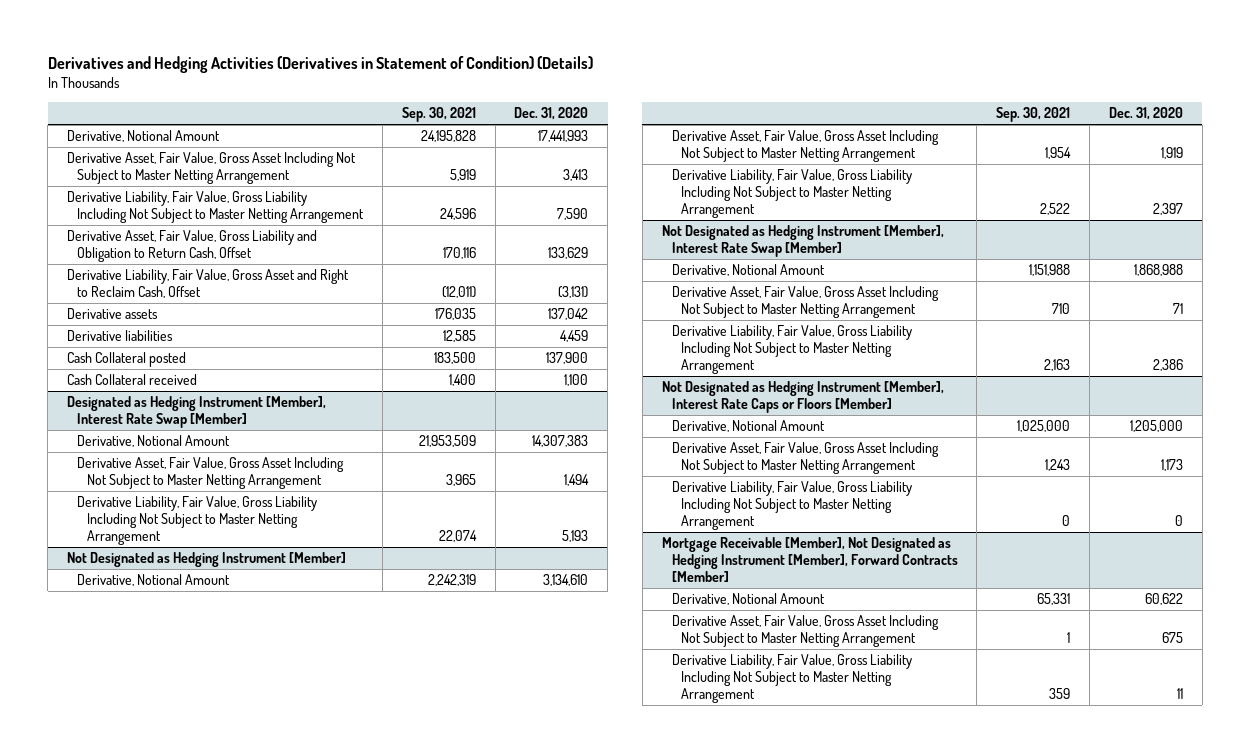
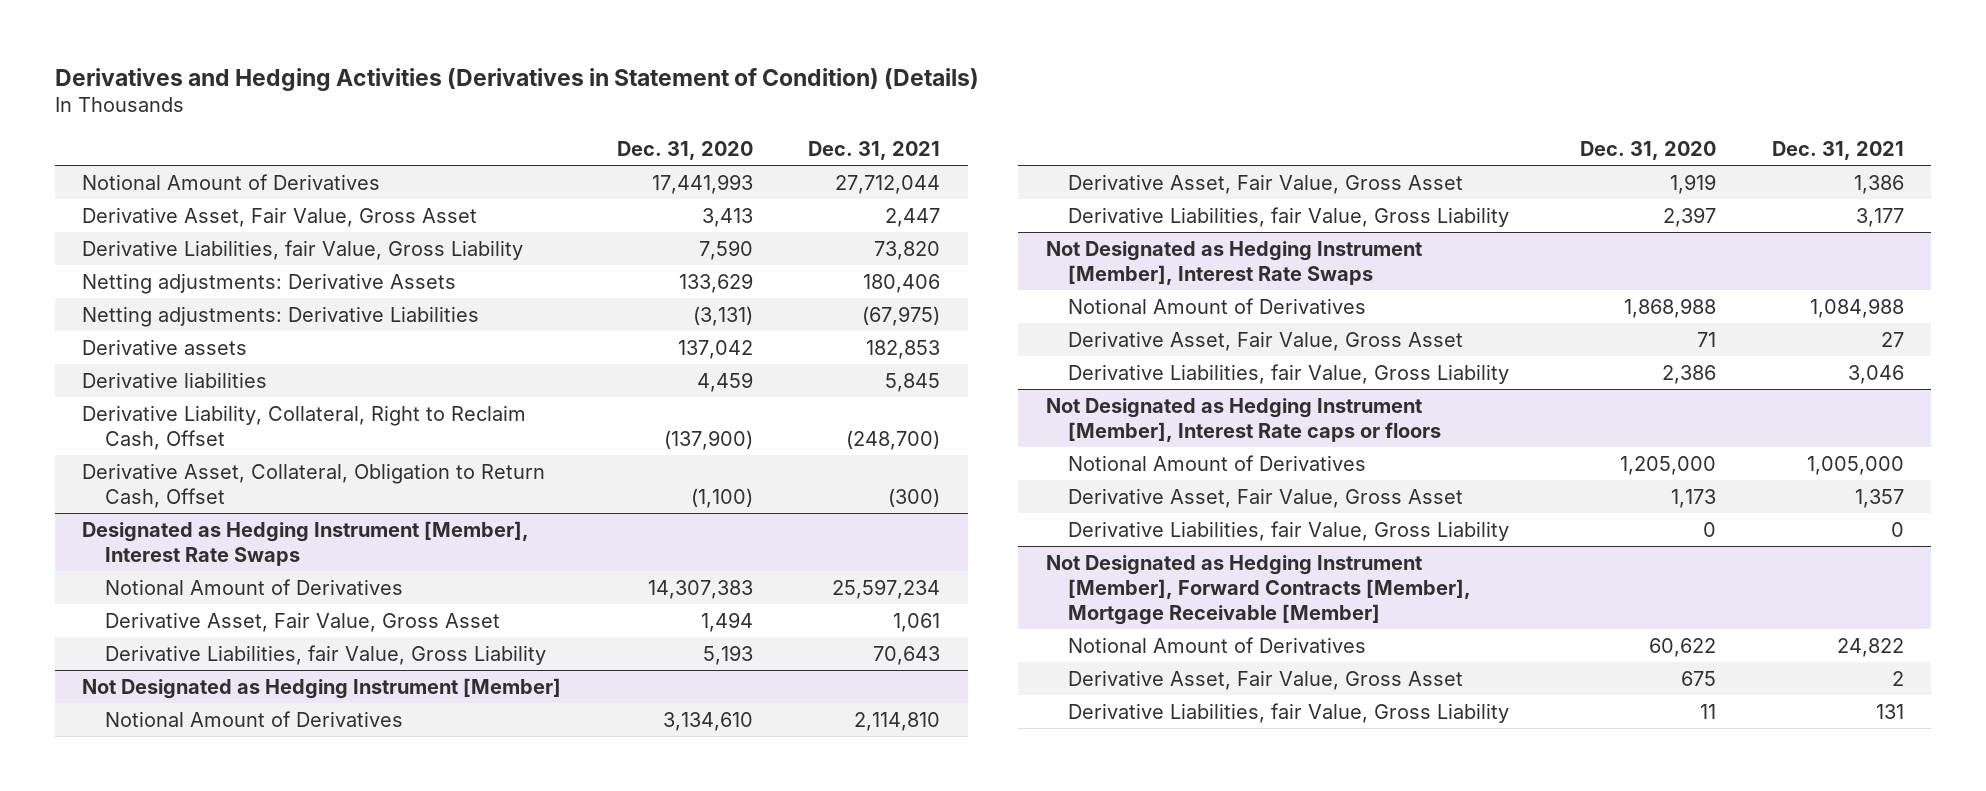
- | Sep. 30, 2021 | Dec. 31, 2020
+ | Dec. 31, 2020 | Dec. 31, 2021
- Derivative, Notional Amount | 24,195,828 | 17,441,993
- Derivative Asset, Fair Value, Gross Asset Including Not Subject to Master Netting Arrangement | 5,919 | 3,413
- Derivative Liability, Fair Value, Gross Liability Including Not Subject to Master Netting Arrangement | 24,596 | 7,590
- Derivative Asset, Fair Value, Gross Liability and Obligation to Return Cash, Offset | 170,116 | 133,629
- Derivative Liability, Fair Value, Gross Asset and Right to Reclaim Cash, Offset | (12,011) | (3,131)
+ Notional Amount of Derivatives | 17,441,993 | 27,712,044
+ Derivative Asset, Fair Value, Gross Asset | 3,413 | 2,447
+ Derivative Liabilities, fair Value, Gross Liability | 7,590 | 73,820
+ Netting adjustments: Derivative Assets | 133,629 | 180,406
+ Netting adjustments: Derivative Liabilities | (3,131) | (67,975)
- Cash Collateral posted | 183,500 | 137,900
- Cash Collateral received | 1,400 | 1,100
- Designated as Hedging Instrument [Member], Interest Rate Swap [Member]
- Derivative, Notional Amount | 21,953,509 | 14,307,383
- Derivative Asset, Fair Value, Gross Asset Including Not Subject to Master Netting Arrangement | 3,965 | 1,494
- Derivative Liability, Fair Value, Gross Liability Including Not Subject to Master Netting Arrangement | 22,074 | 5,193
+ Derivative Liability, Collateral, Right to Reclaim Cash, Offset | (137,900) | (248,700)
+ Derivative Asset, Collateral, Obligation to Return Cash, Offset | (1,100) | (300)
+ Designated as Hedging Instrument [Member], Interest Rate Swaps
+ Notional Amount of Derivatives | 14,307,383 | 25,597,234
+ Derivative Asset, Fair Value, Gross Asset | 1,494 | 1,061
+ Derivative Liabilities, fair Value, Gross Liability | 5,193 | 70,643
@ Not Designated as Hedging Instrument [Member]
- Derivative, Notional Amount | 2,242,319 | 3,134,610
- Derivative Asset, Fair Value, Gross Asset Including Not Subject to Master Netting Arrangement | 1,954 | 1,919
- Derivative Liability, Fair Value, Gross Liability Including Not Subject to Master Netting Arrangement | 2,522 | 2,397
- Not Designated as Hedging Instrument [Member], Interest Rate Swap [Member]
- Derivative, Notional Amount | 1,151,988 | 1,868,988
- Derivative Asset, Fair Value, Gross Asset Including Not Subject to Master Netting Arrangement | 710 | 71
- Derivative Liability, Fair Value, Gross Liability Including Not Subject to Master Netting Arrangement | 2,163 | 2,386
- Not Designated as Hedging Instrument [Member], Interest Rate Caps or Floors [Member]
- Derivative, Notional Amount | 1,025,000 | 1,205,000
- Derivative Asset, Fair Value, Gross Asset Including Not Subject to Master Netting Arrangement | 1,243 | 1,173
- Derivative Liability, Fair Value, Gross Liability Including Not Subject to Master Netting Arrangement | 0 | 0
- Mortgage Receivable [Member], Not Designated as Hedging Instrument [Member], Forward Contracts [Member]
- Derivative, Notional Amount | 65,331 | 60,622
- Derivative Asset, Fair Value, Gross Asset Including Not Subject to Master Netting Arrangement | 1 | 675
- Derivative Liability, Fair Value, Gross Liability Including Not Subject to Master Netting Arrangement | 359 | 11
@ Not Designated as Hedging Instrument [Member]
+ Notional Amount of Derivatives | 3,134,610 | 2,114,810
+ Derivative Asset, Fair Value, Gross Asset | 1,919 | 1,386
+ Derivative Liabilities, fair Value, Gross Liability | 2,397 | 3,177
+ Not Designated as Hedging Instrument [Member], Interest Rate Swaps
+ Notional Amount of Derivatives | 1,868,988 | 1,084,988
+ Derivative Asset, Fair Value, Gross Asset | 71 | 27
+ Derivative Liabilities, fair Value, Gross Liability | 2,386 | 3,046
+ Not Designated as Hedging Instrument [Member], Interest Rate caps or floors
+ Notional Amount of Derivatives | 1,205,000 | 1,005,000
+ Derivative Asset, Fair Value, Gross Asset | 1,173 | 1,357
+ Derivative Liabilities, fair Value, Gross Liability | 0 | 0
+ Not Designated as Hedging Instrument [Member], Forward Contracts [Member], Mortgage Receivable [Member]
+ Notional Amount of Derivatives | 60,622 | 24,822
+ Derivative Asset, Fair Value, Gross Asset | 675 | 2
+ Derivative Liabilities, fair Value, Gross Liability | 11 | 131

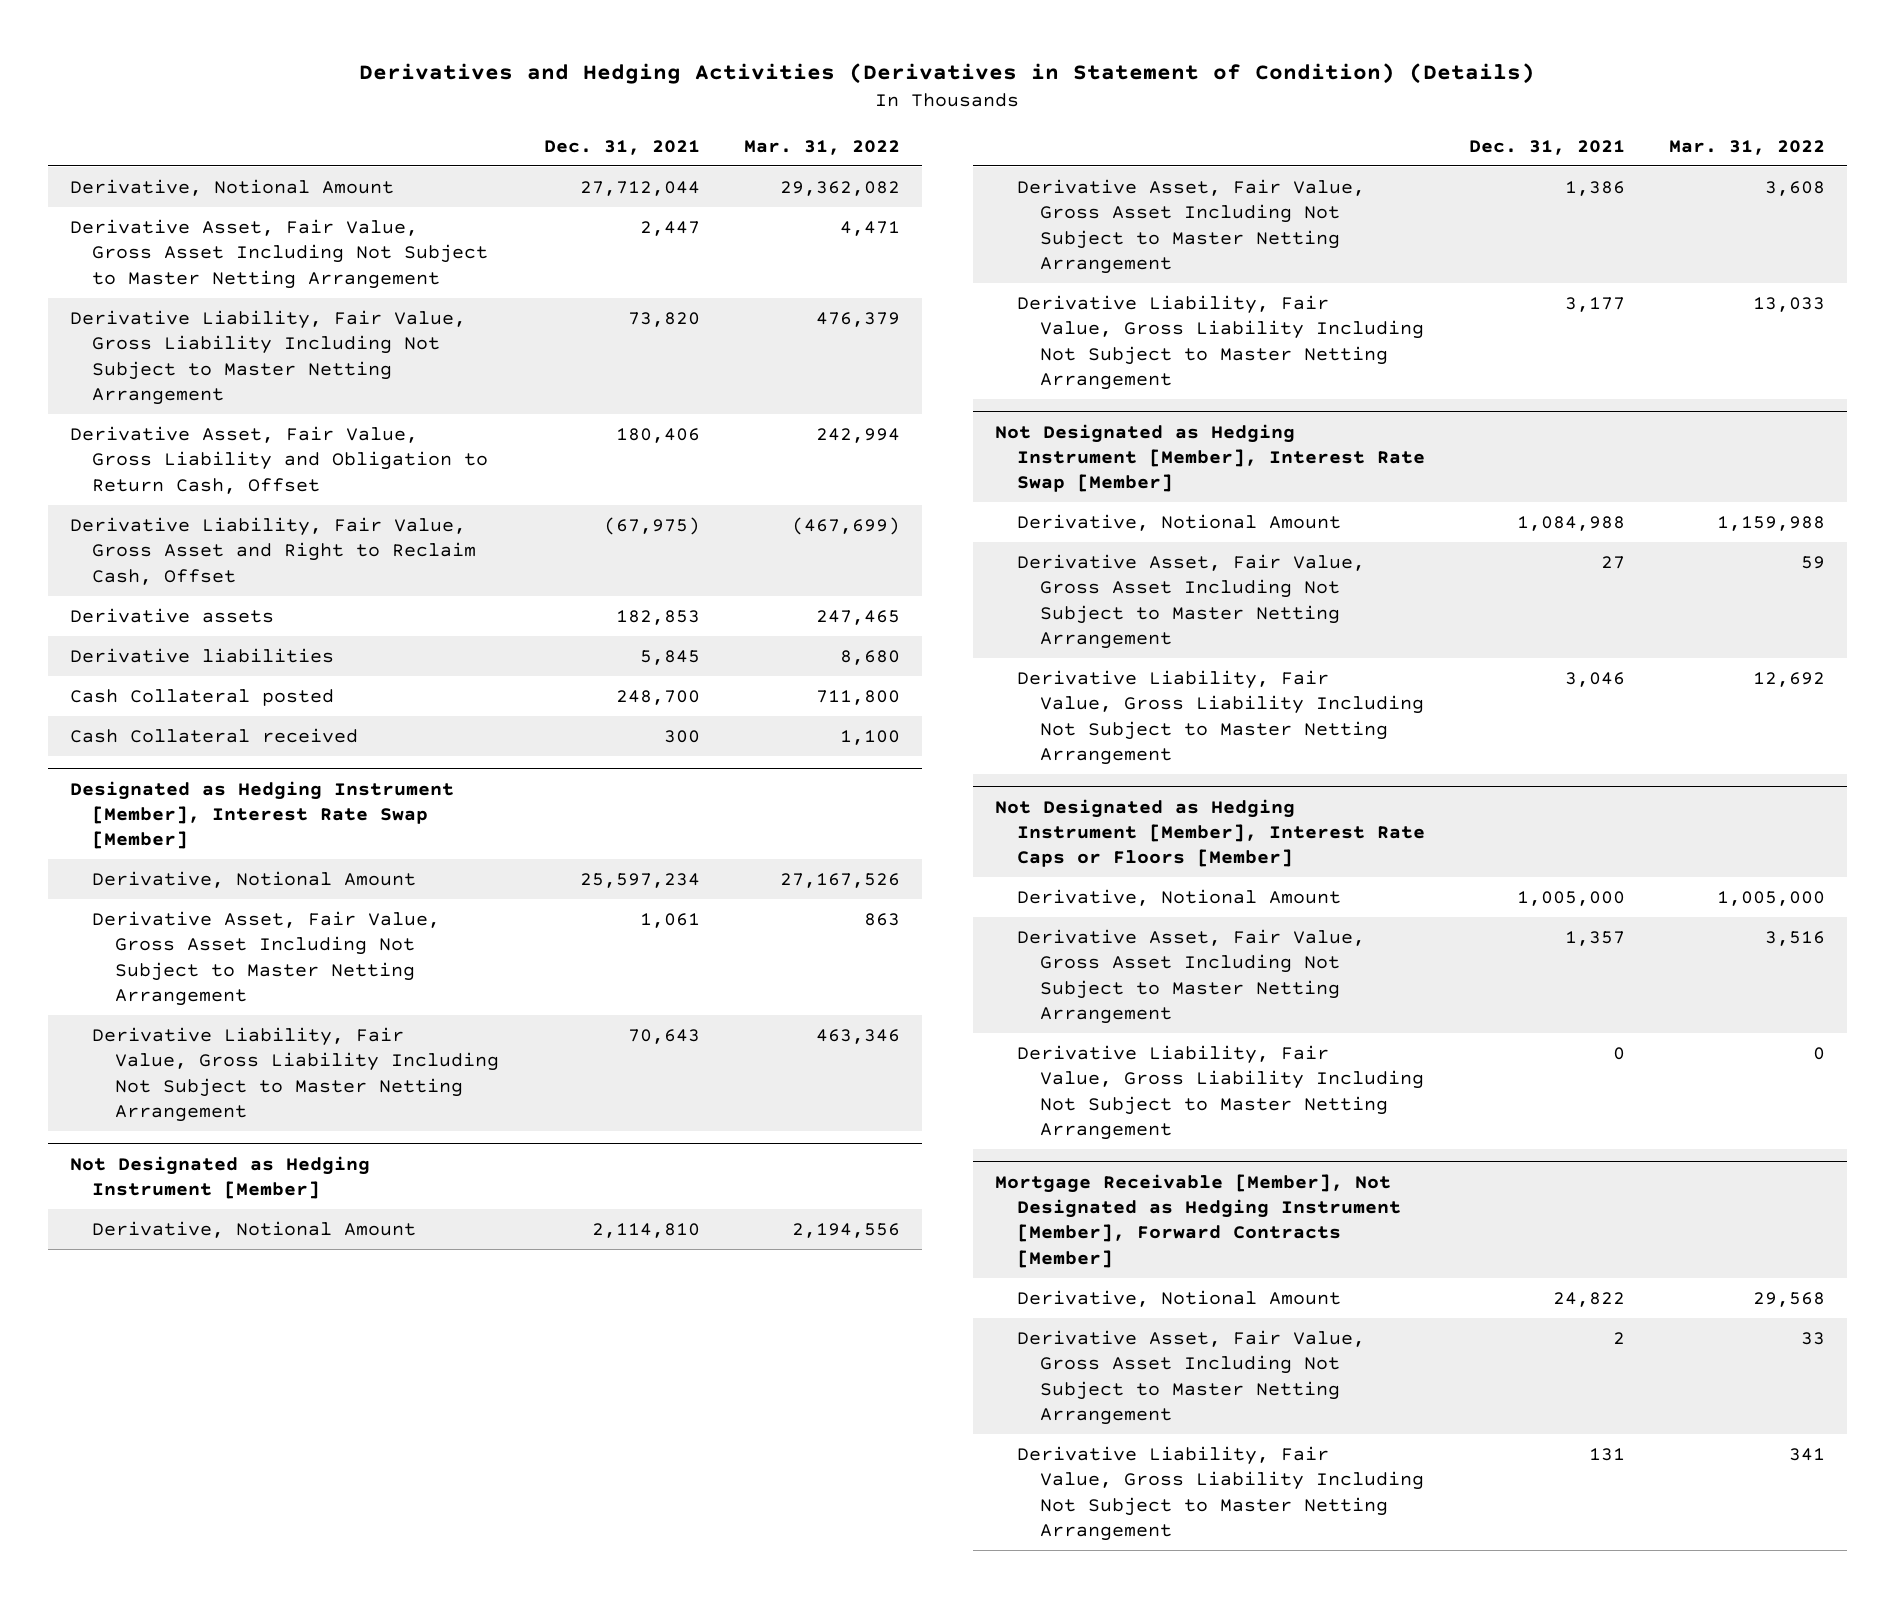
- | Dec. 31, 2020 | Dec. 31, 2021
+ | Dec. 31, 2021 | Mar. 31, 2022
- Notional Amount of Derivatives | 17,441,993 | 27,712,044
- Derivative Asset, Fair Value, Gross Asset | 3,413 | 2,447
- Derivative Liabilities, fair Value, Gross Liability | 7,590 | 73,820
- Netting adjustments: Derivative Assets | 133,629 | 180,406
- Netting adjustments: Derivative Liabilities | (3,131) | (67,975)
+ Derivative, Notional Amount | 27,712,044 | 29,362,082
+ Derivative Asset, Fair Value, Gross Asset Including Not Subject to Master Netting Arrangement | 2,447 | 4,471
+ Derivative Liability, Fair Value, Gross Liability Including Not Subject to Master Netting Arrangement | 73,820 | 476,379
+ Derivative Asset, Fair Value, Gross Liability and Obligation to Return Cash, Offset | 180,406 | 242,994
+ Derivative Liability, Fair Value, Gross Asset and Right to Reclaim Cash, Offset | (67,975) | (467,699)
- Derivative Liability, Collateral, Right to Reclaim Cash, Offset | (137,900) | (248,700)
- Derivative Asset, Collateral, Obligation to Return Cash, Offset | (1,100) | (300)
- Designated as Hedging Instrument [Member], Interest Rate Swaps
- Notional Amount of Derivatives | 14,307,383 | 25,597,234
- Derivative Asset, Fair Value, Gross Asset | 1,494 | 1,061
- Derivative Liabilities, fair Value, Gross Liability | 5,193 | 70,643
+ Cash Collateral posted | 248,700 | 711,800
+ Cash Collateral received | 300 | 1,100
+ Designated as Hedging Instrument [Member], Interest Rate Swap [Member]
+ Derivative, Notional Amount | 25,597,234 | 27,167,526
+ Derivative Asset, Fair Value, Gross Asset Including Not Subject to Master Netting Arrangement | 1,061 | 863
+ Derivative Liability, Fair Value, Gross Liability Including Not Subject to Master Netting Arrangement | 70,643 | 463,346
@ Not Designated as Hedging Instrument [Member]
- Notional Amount of Derivatives | 3,134,610 | 2,114,810
- Derivative Asset, Fair Value, Gross Asset | 1,919 | 1,386
- Derivative Liabilities, fair Value, Gross Liability | 2,397 | 3,177
- Not Designated as Hedging Instrument [Member], Interest Rate Swaps
- Notional Amount of Derivatives | 1,868,988 | 1,084,988
- Derivative Asset, Fair Value, Gross Asset | 71 | 27
- Derivative Liabilities, fair Value, Gross Liability | 2,386 | 3,046
- Not Designated as Hedging Instrument [Member], Interest Rate caps or floors
- Notional Amount of Derivatives | 1,205,000 | 1,005,000
- Derivative Asset, Fair Value, Gross Asset | 1,173 | 1,357
- Derivative Liabilities, fair Value, Gross Liability | 0 | 0
- Not Designated as Hedging Instrument [Member], Forward Contracts [Member], Mortgage Receivable [Member]
- Notional Amount of Derivatives | 60,622 | 24,822
- Derivative Asset, Fair Value, Gross Asset | 675 | 2
- Derivative Liabilities, fair Value, Gross Liability | 11 | 131
@ Not Designated as Hedging Instrument [Member]
+ Derivative, Notional Amount | 2,114,810 | 2,194,556
+ Derivative Asset, Fair Value, Gross Asset Including Not Subject to Master Netting Arrangement | 1,386 | 3,608
+ Derivative Liability, Fair Value, Gross Liability Including Not Subject to Master Netting Arrangement | 3,177 | 13,033
+ Not Designated as Hedging Instrument [Member], Interest Rate Swap [Member]
+ Derivative, Notional Amount | 1,084,988 | 1,159,988
+ Derivative Asset, Fair Value, Gross Asset Including Not Subject to Master Netting Arrangement | 27 | 59
+ Derivative Liability, Fair Value, Gross Liability Including Not Subject to Master Netting Arrangement | 3,046 | 12,692
+ Not Designated as Hedging Instrument [Member], Interest Rate Caps or Floors [Member]
+ Derivative, Notional Amount | 1,005,000 | 1,005,000
+ Derivative Asset, Fair Value, Gross Asset Including Not Subject to Master Netting Arrangement | 1,357 | 3,516
+ Derivative Liability, Fair Value, Gross Liability Including Not Subject to Master Netting Arrangement | 0 | 0
+ Mortgage Receivable [Member], Not Designated as Hedging Instrument [Member], Forward Contracts [Member]
+ Derivative, Notional Amount | 24,822 | 29,568
+ Derivative Asset, Fair Value, Gross Asset Including Not Subject to Master Netting Arrangement | 2 | 33
+ Derivative Liability, Fair Value, Gross Liability Including Not Subject to Master Netting Arrangement | 131 | 341

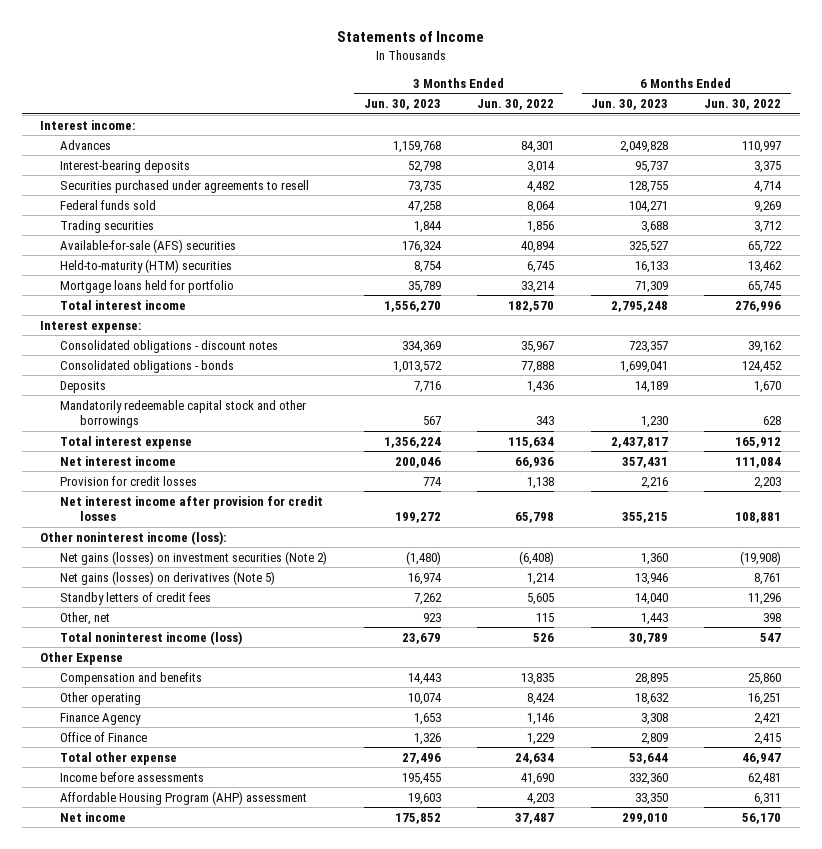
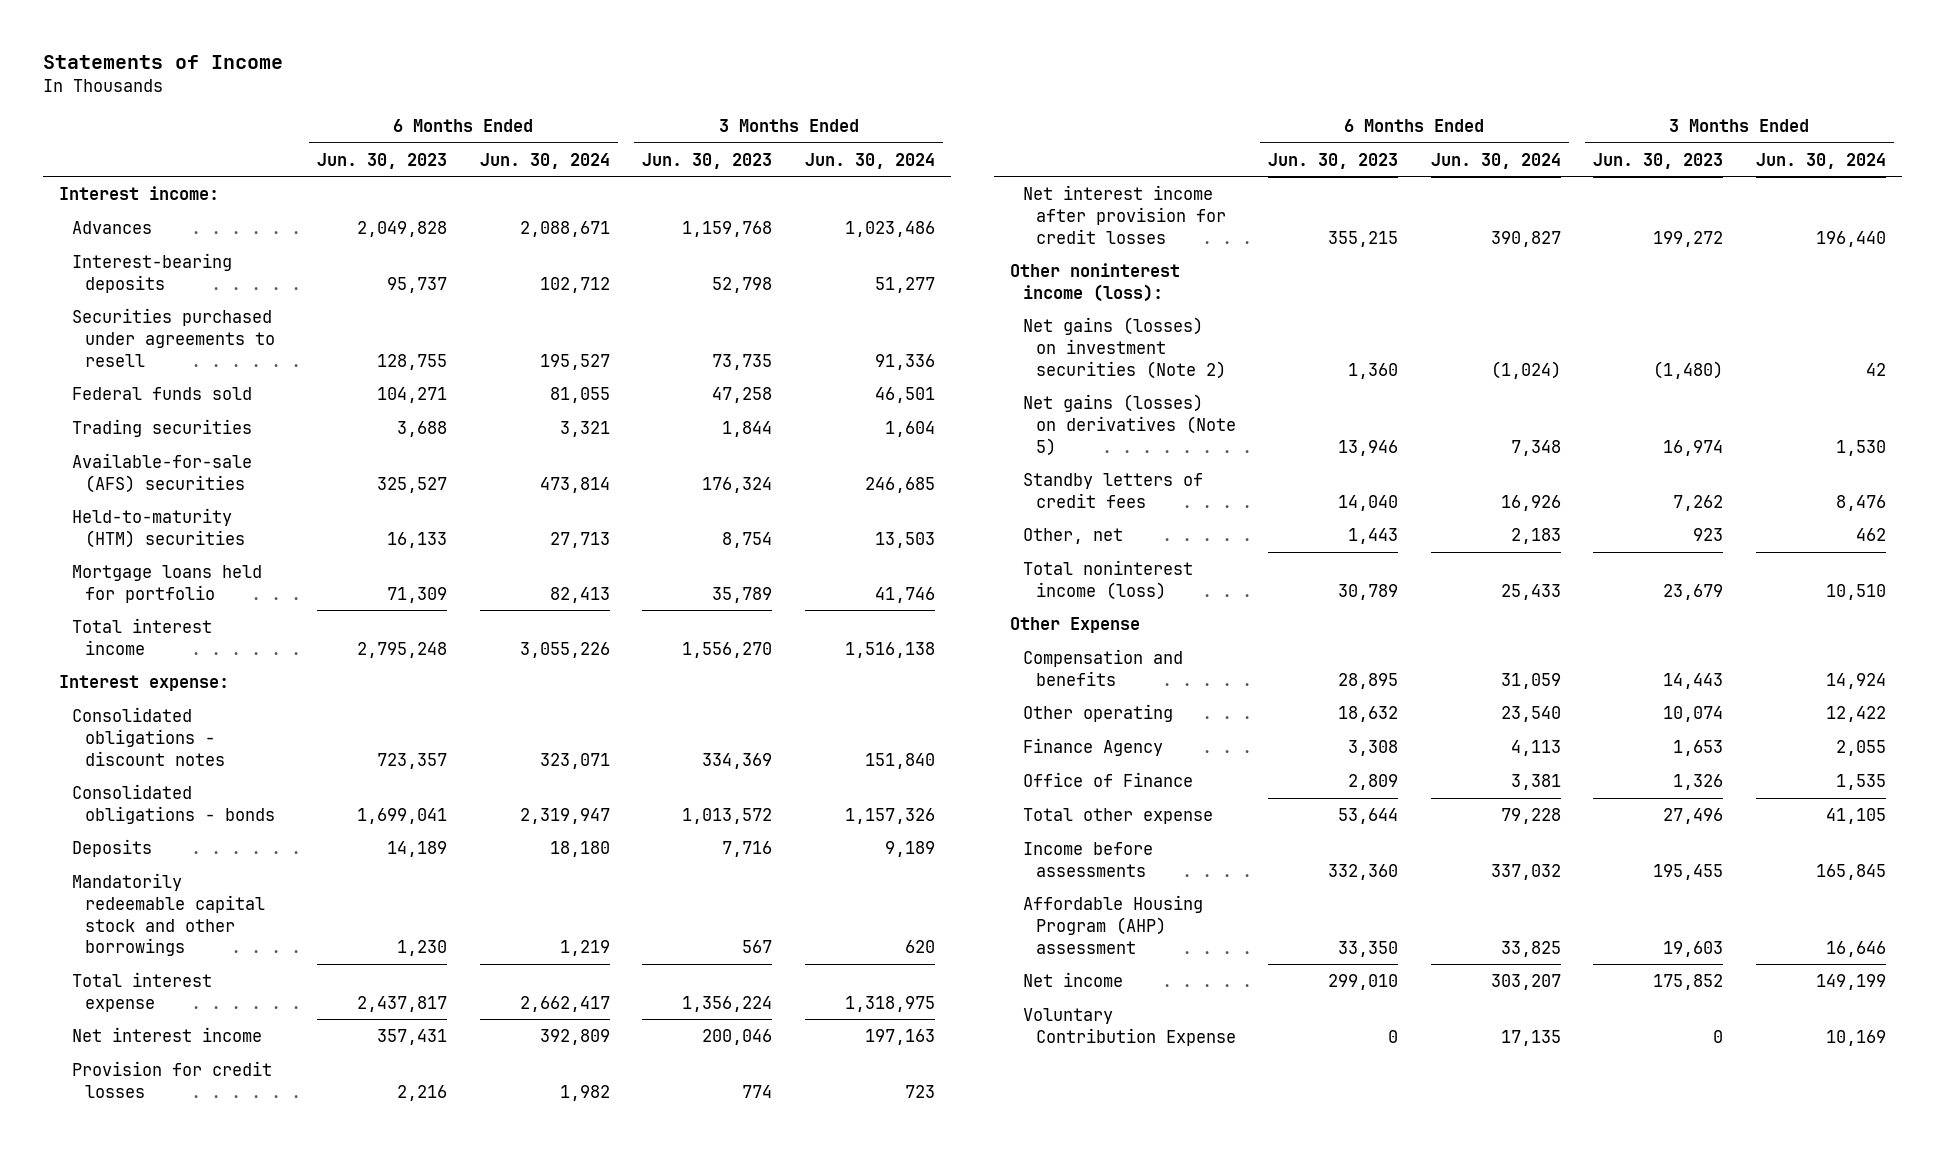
- | 3 Months Ended Jun. 30, 2023 | 3 Months Ended Jun. 30, 2022 | 6 Months Ended Jun. 30, 2023 | 6 Months Ended Jun. 30, 2022
+ | 6 Months Ended Jun. 30, 2023 | 6 Months Ended Jun. 30, 2024 | 3 Months Ended Jun. 30, 2023 | 3 Months Ended Jun. 30, 2024
+ Voluntary Contribution Expense | 0 | 17,135 | 0 | 10,169

